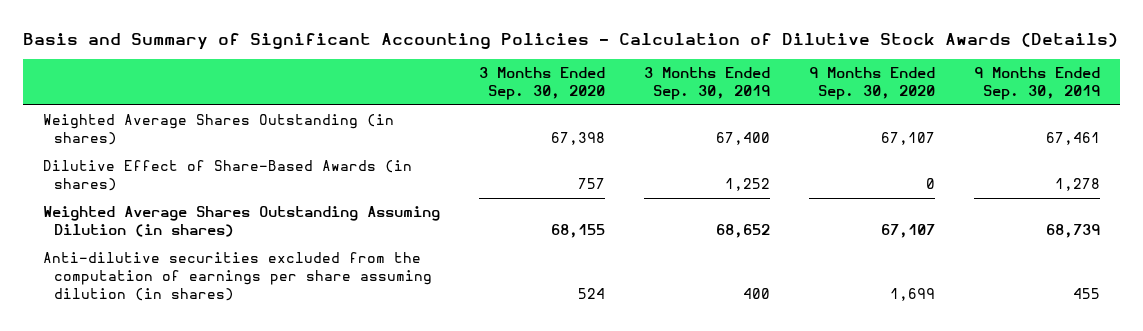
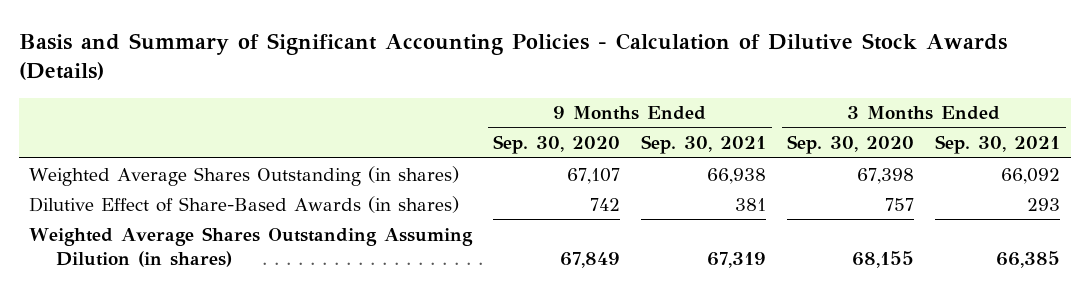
- | 3 Months Ended Sep. 30, 2020 | 3 Months Ended Sep. 30, 2019 | 9 Months Ended Sep. 30, 2020 | 9 Months Ended Sep. 30, 2019
+ | 9 Months Ended Sep. 30, 2020 | 9 Months Ended Sep. 30, 2021 | 3 Months Ended Sep. 30, 2020 | 3 Months Ended Sep. 30, 2021
- Dilutive Effect of Share-Based Awards (in shares) | 757 | 1,252 | 0 | 1,278
- Weighted Average Shares Outstanding Assuming Dilution (in shares) | 68,155 | 68,652 | 67,107 | 68,739
- Anti-dilutive securities excluded from the computation of earnings per share assuming dilution (in shares) | 524 | 400 | 1,699 | 455
+ Dilutive Effect of Share-Based Awards (in shares) | 742 | 381 | 757 | 293
+ Weighted Average Shares Outstanding Assuming Dilution (in shares) | 67,849 | 67,319 | 68,155 | 66,385

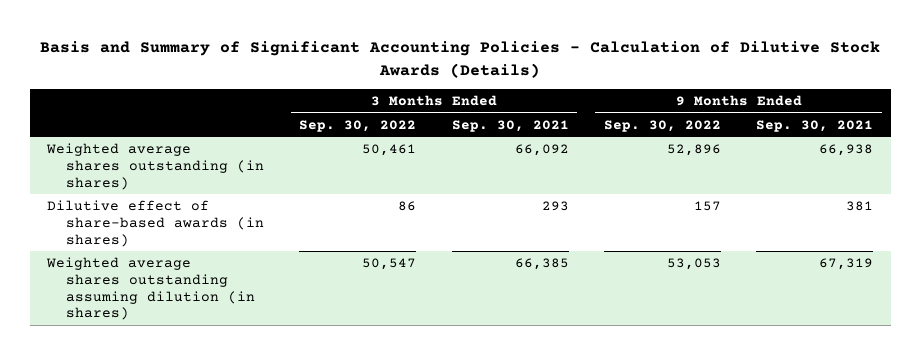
- | 9 Months Ended Sep. 30, 2020 | 9 Months Ended Sep. 30, 2021 | 3 Months Ended Sep. 30, 2020 | 3 Months Ended Sep. 30, 2021
+ | 3 Months Ended Sep. 30, 2022 | 3 Months Ended Sep. 30, 2021 | 9 Months Ended Sep. 30, 2022 | 9 Months Ended Sep. 30, 2021
- Weighted Average Shares Outstanding (in shares) | 67,107 | 66,938 | 67,398 | 66,092
- Dilutive Effect of Share-Based Awards (in shares) | 742 | 381 | 757 | 293
- Weighted Average Shares Outstanding Assuming Dilution (in shares) | 67,849 | 67,319 | 68,155 | 66,385
+ Weighted average shares outstanding (in shares) | 50,461 | 66,092 | 52,896 | 66,938
+ Dilutive effect of share-based awards (in shares) | 86 | 293 | 157 | 381
+ Weighted average shares outstanding assuming dilution (in shares) | 50,547 | 66,385 | 53,053 | 67,319

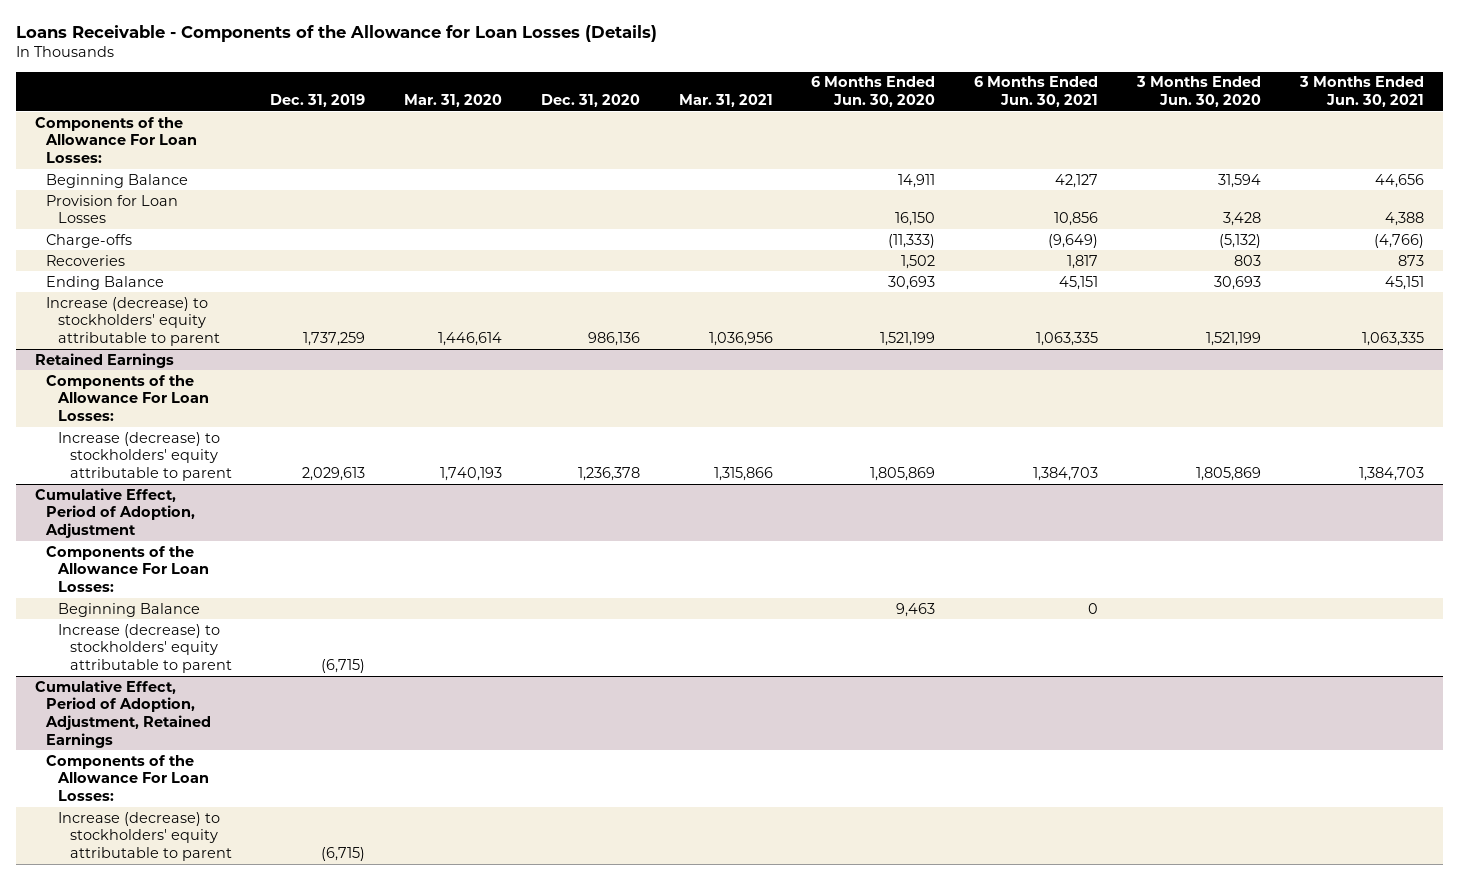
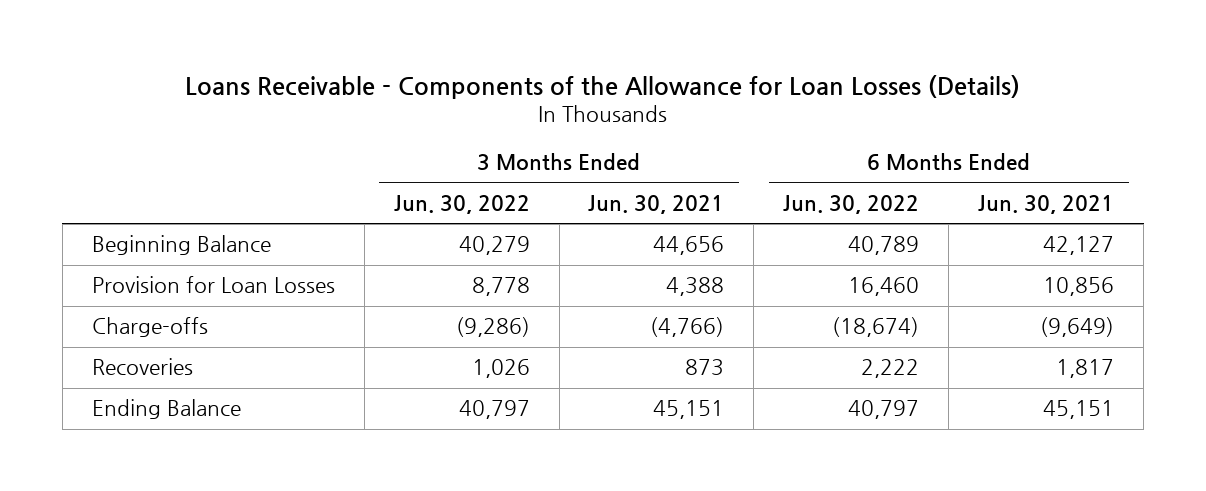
- | Dec. 31, 2019 | Mar. 31, 2020 | Dec. 31, 2020 | Mar. 31, 2021 | 6 Months Ended Jun. 30, 2020 | 6 Months Ended Jun. 30, 2021 | 3 Months Ended Jun. 30, 2020 | 3 Months Ended Jun. 30, 2021
+ | 3 Months Ended Jun. 30, 2022 | 3 Months Ended Jun. 30, 2021 | 6 Months Ended Jun. 30, 2022 | 6 Months Ended Jun. 30, 2021
- Components of the Allowance For Loan Losses:
- Increase (decrease) to stockholders' equity attributable to parent | 1,737,259 | 1,446,614 | 986,136 | 1,036,956 | 1,521,199 | 1,063,335 | 1,521,199 | 1,063,335
- Retained Earnings
- Components of the Allowance For Loan Losses:
- Increase (decrease) to stockholders' equity attributable to parent | 2,029,613 | 1,740,193 | 1,236,378 | 1,315,866 | 1,805,869 | 1,384,703 | 1,805,869 | 1,384,703
- Cumulative Effect, Period of Adoption, Adjustment
- Components of the Allowance For Loan Losses:
- Beginning Balance | | | | | 9,463 | 0 | |
- Increase (decrease) to stockholders' equity attributable to parent | (6,715) | | | | | | |
- Cumulative Effect, Period of Adoption, Adjustment, Retained Earnings
- Components of the Allowance For Loan Losses:
- Increase (decrease) to stockholders' equity attributable to parent | (6,715) | | | | | | |

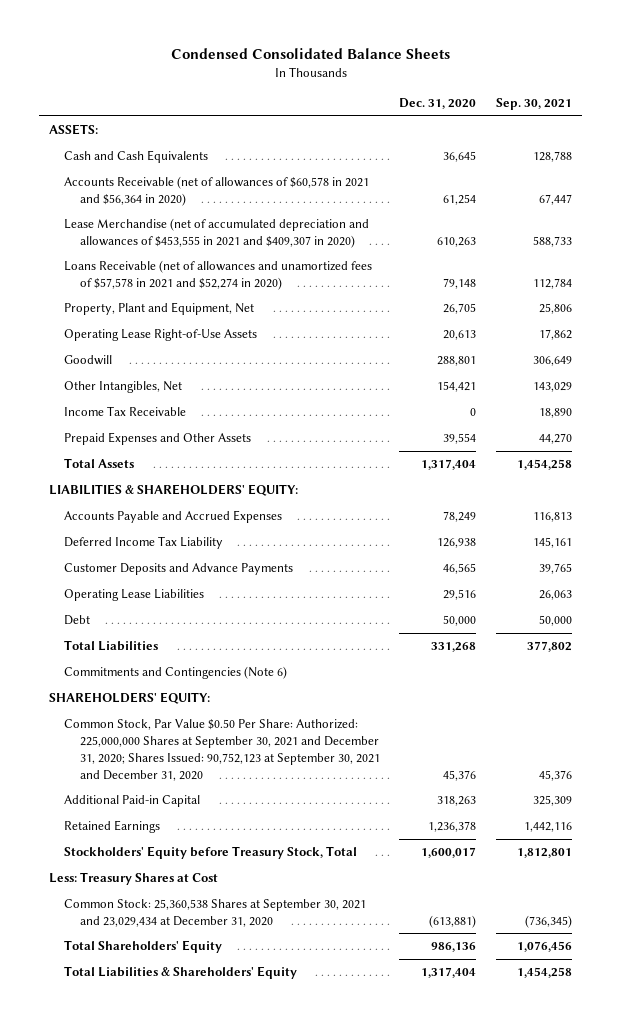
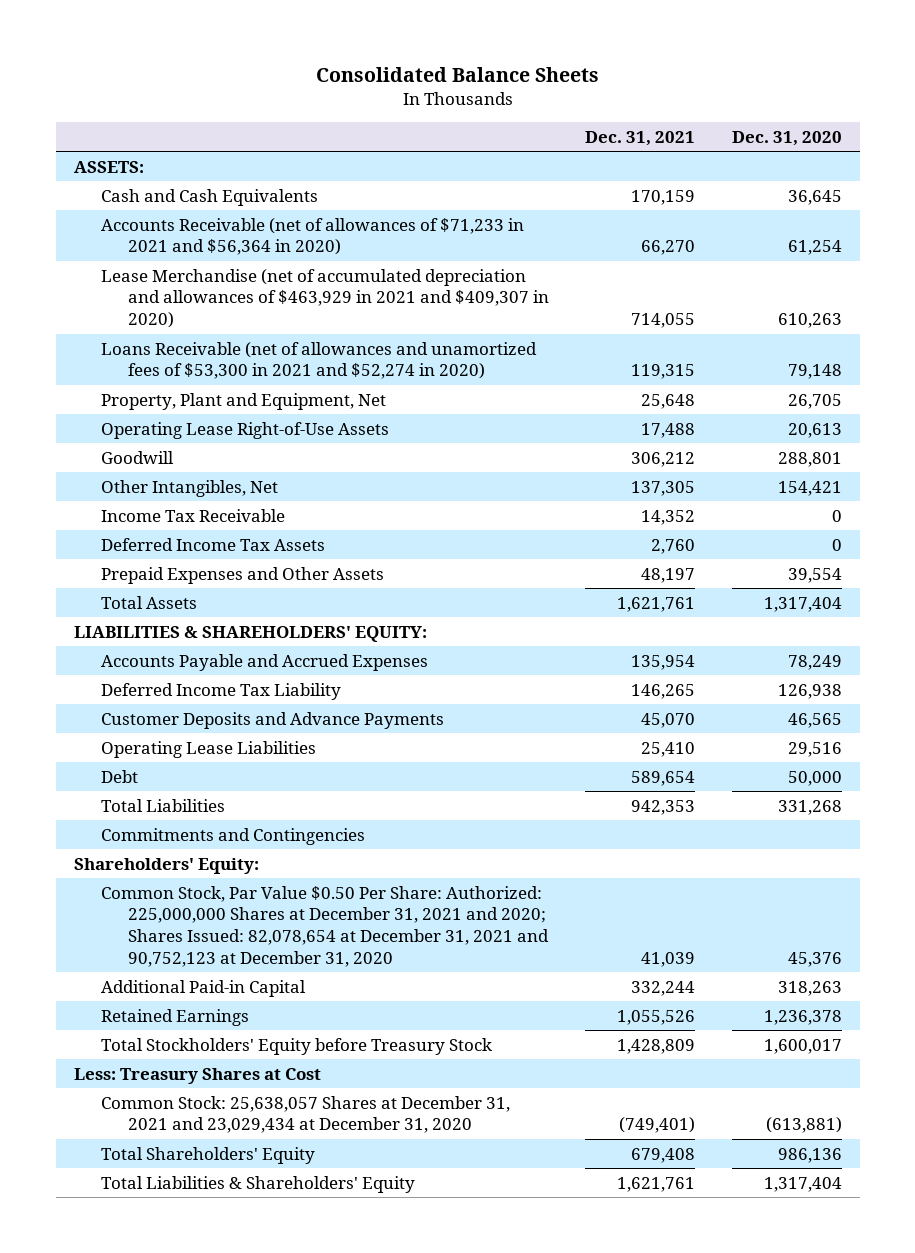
- Condensed Consolidated Balance Sheets
+ Consolidated Balance Sheets
- | Dec. 31, 2020 | Sep. 30, 2021
+ | Dec. 31, 2021 | Dec. 31, 2020
- Accounts Receivable (net of allowances of $60,578 in 2021 and $56,364 in 2020) | 61,254 | 67,447
- Lease Merchandise (net of accumulated depreciation and allowances of $453,555 in 2021 and $409,307 in 2020) | 610,263 | 588,733
- Loans Receivable (net of allowances and unamortized fees of $57,578 in 2021 and $52,274 in 2020) | 79,148 | 112,784
+ Accounts Receivable (net of allowances of $71,233 in 2021 and $56,364 in 2020) | 66,270 | 61,254
+ Lease Merchandise (net of accumulated depreciation and allowances of $463,929 in 2021 and $409,307 in 2020) | 714,055 | 610,263
+ Loans Receivable (net of allowances and unamortized fees of $53,300 in 2021 and $52,274 in 2020) | 119,315 | 79,148
+ Deferred Income Tax Assets | 2,760 | 0
- Commitments and Contingencies (Note 6)
- SHAREHOLDERS' EQUITY:
- Common Stock, Par Value $0.50 Per Share: Authorized: 225,000,000 Shares at September 30, 2021 and December 31, 2020; Shares Issued: 90,752,123 at September 30, 2021 and December 31, 2020 | 45,376 | 45,376
+ Commitments and Contingencies
+ Shareholders' Equity:
+ Common Stock, Par Value $0.50 Per Share: Authorized: 225,000,000 Shares at December 31, 2021 and 2020; Shares Issued: 82,078,654 at December 31, 2021 and 90,752,123 at December 31, 2020 | 41,039 | 45,376
- Stockholders' Equity before Treasury Stock, Total | 1,600,017 | 1,812,801
+ Total Stockholders' Equity before Treasury Stock | 1,428,809 | 1,600,017
- Common Stock: 25,360,538 Shares at September 30, 2021 and 23,029,434 at December 31, 2020 | (613,881) | (736,345)
+ Common Stock: 25,638,057 Shares at December 31, 2021 and 23,029,434 at December 31, 2020 | (749,401) | (613,881)

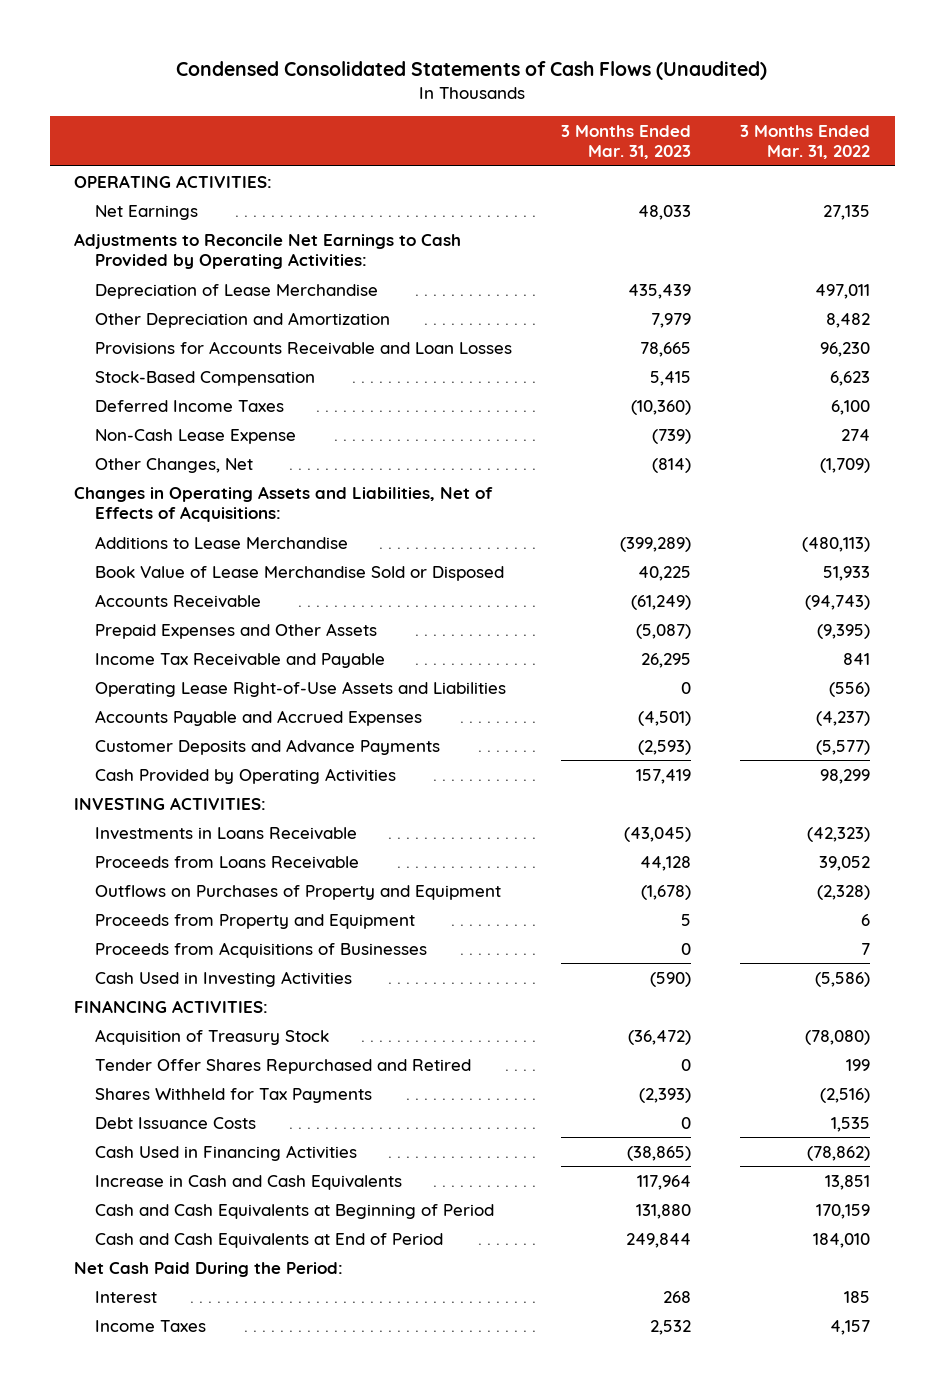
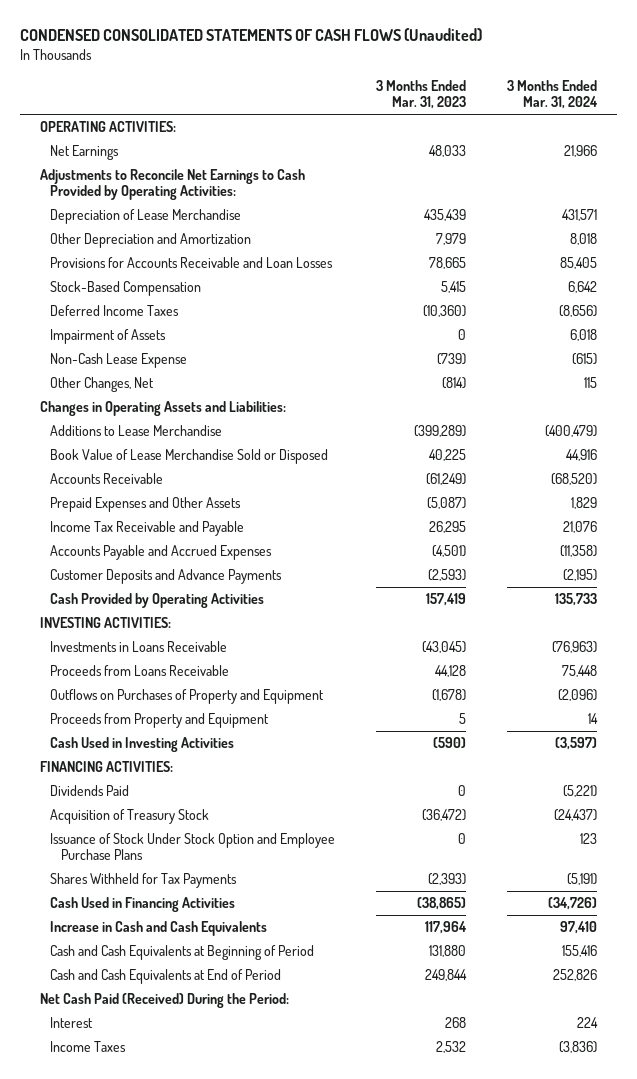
- Condensed Consolidated Statements of Cash Flows (Unaudited)
+ CONDENSED CONSOLIDATED STATEMENTS OF CASH FLOWS (Unaudited)
- | 3 Months Ended Mar. 31, 2023 | 3 Months Ended Mar. 31, 2022
+ | 3 Months Ended Mar. 31, 2023 | 3 Months Ended Mar. 31, 2024
+ Impairment of Assets | 0 | 6,018
- Changes in Operating Assets and Liabilities, Net of Effects of Acquisitions:
+ Changes in Operating Assets and Liabilities:
- Operating Lease Right-of-Use Assets and Liabilities | 0 | (556)
- Proceeds from Acquisitions of Businesses | 0 | 7
+ Dividends Paid | 0 | (5,221)
- Tender Offer Shares Repurchased and Retired | 0 | 199
+ Issuance of Stock Under Stock Option and Employee Purchase Plans | 0 | 123
- Debt Issuance Costs | 0 | 1,535
- Net Cash Paid During the Period:
+ Net Cash Paid (Received) During the Period:

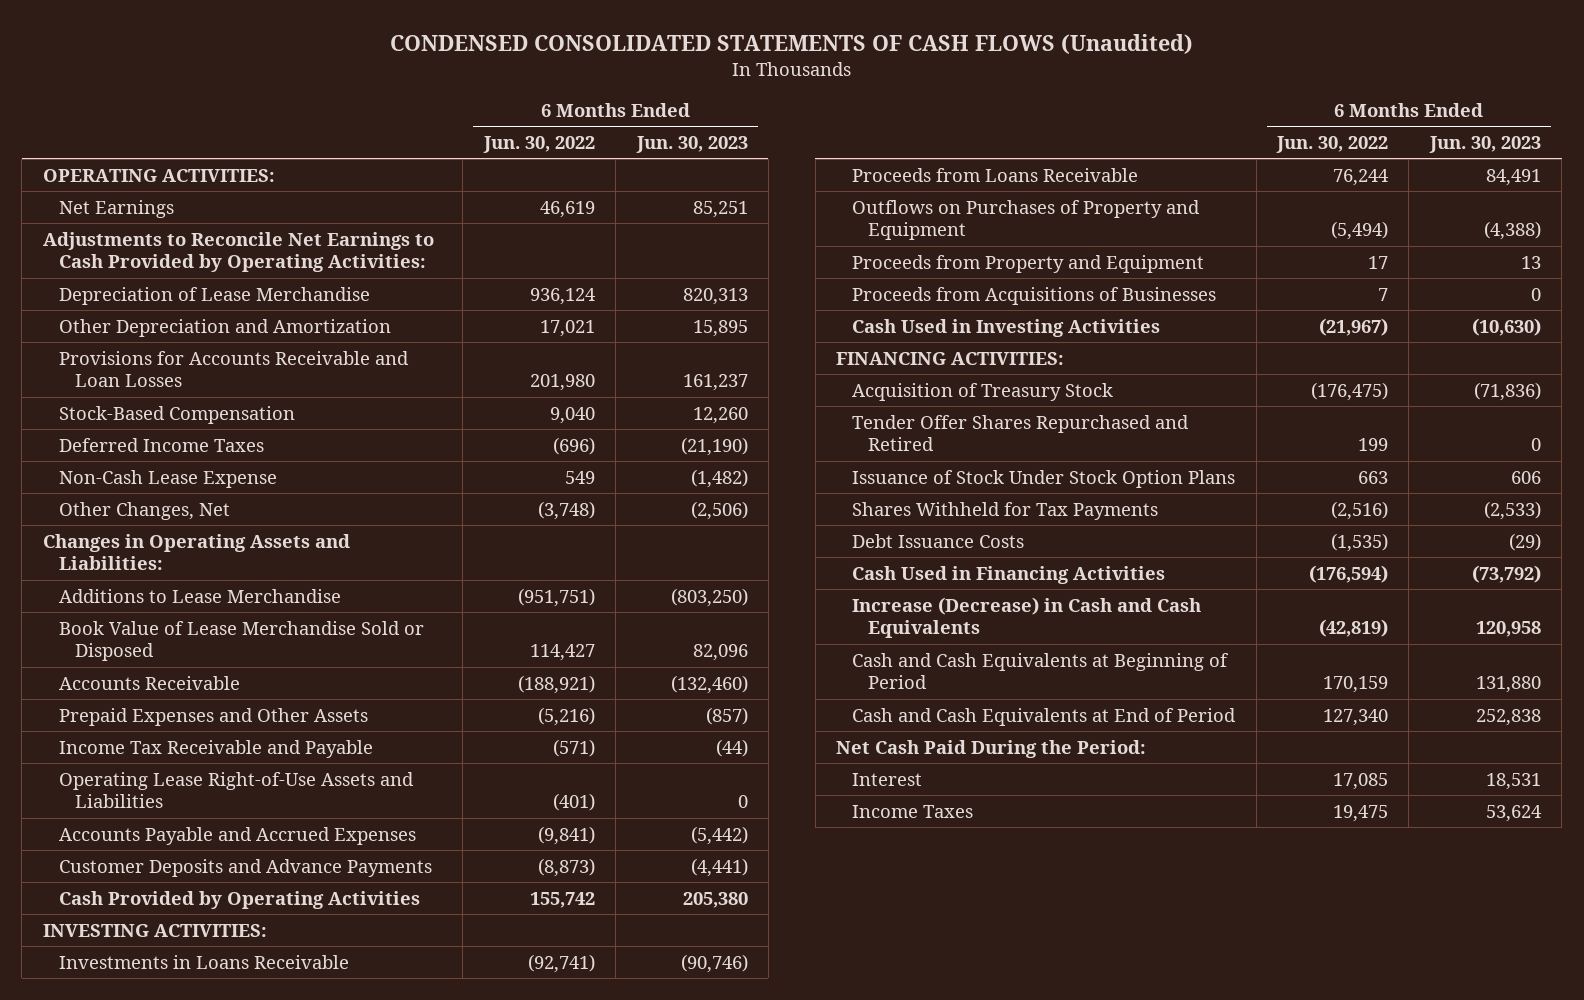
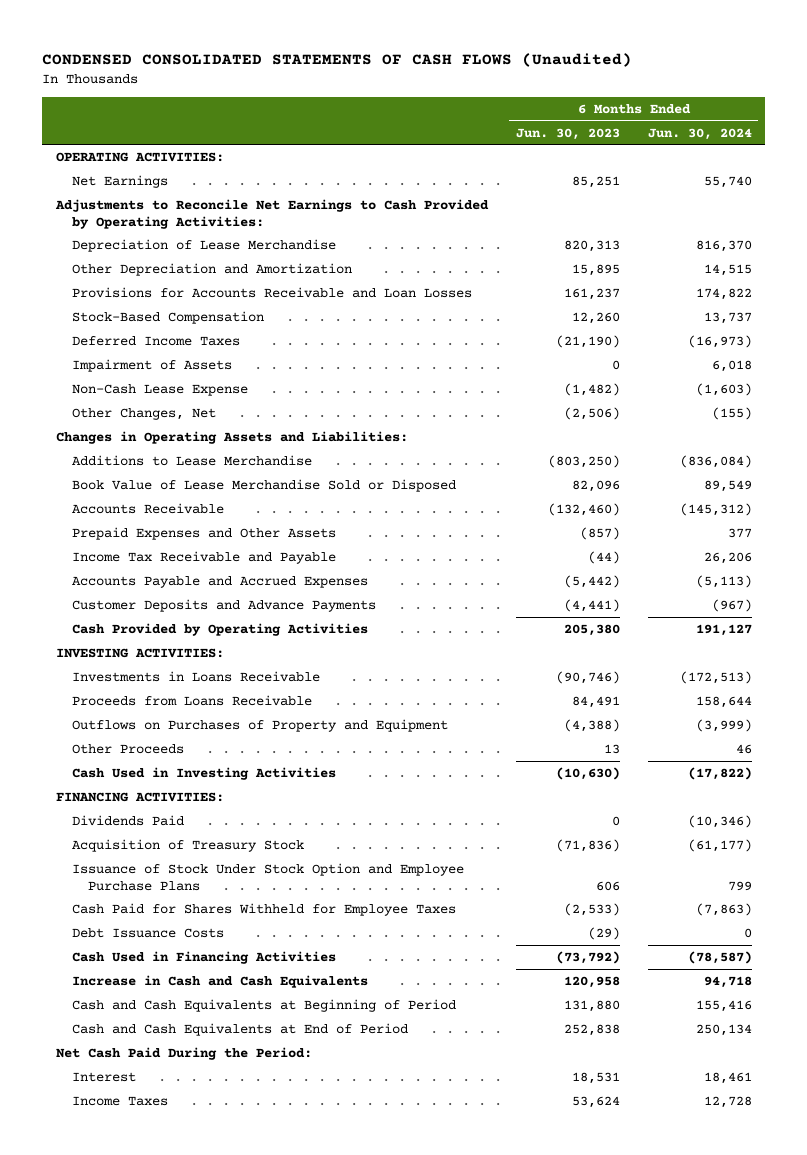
- | 6 Months Ended Jun. 30, 2022 | 6 Months Ended Jun. 30, 2023
+ | 6 Months Ended Jun. 30, 2023 | 6 Months Ended Jun. 30, 2024
+ Impairment of Assets | 0 | 6,018
- Operating Lease Right-of-Use Assets and Liabilities | (401) | 0
- Proceeds from Property and Equipment | 17 | 13
- Proceeds from Acquisitions of Businesses | 7 | 0
+ Other Proceeds | 13 | 46
+ Dividends Paid | 0 | (10,346)
- Tender Offer Shares Repurchased and Retired | 199 | 0
- Issuance of Stock Under Stock Option Plans | 663 | 606
- Shares Withheld for Tax Payments | (2,516) | (2,533)
+ Issuance of Stock Under Stock Option and Employee Purchase Plans | 606 | 799
+ Cash Paid for Shares Withheld for Employee Taxes | (2,533) | (7,863)
- Increase (Decrease) in Cash and Cash Equivalents | (42,819) | 120,958
+ Increase in Cash and Cash Equivalents | 120,958 | 94,718

